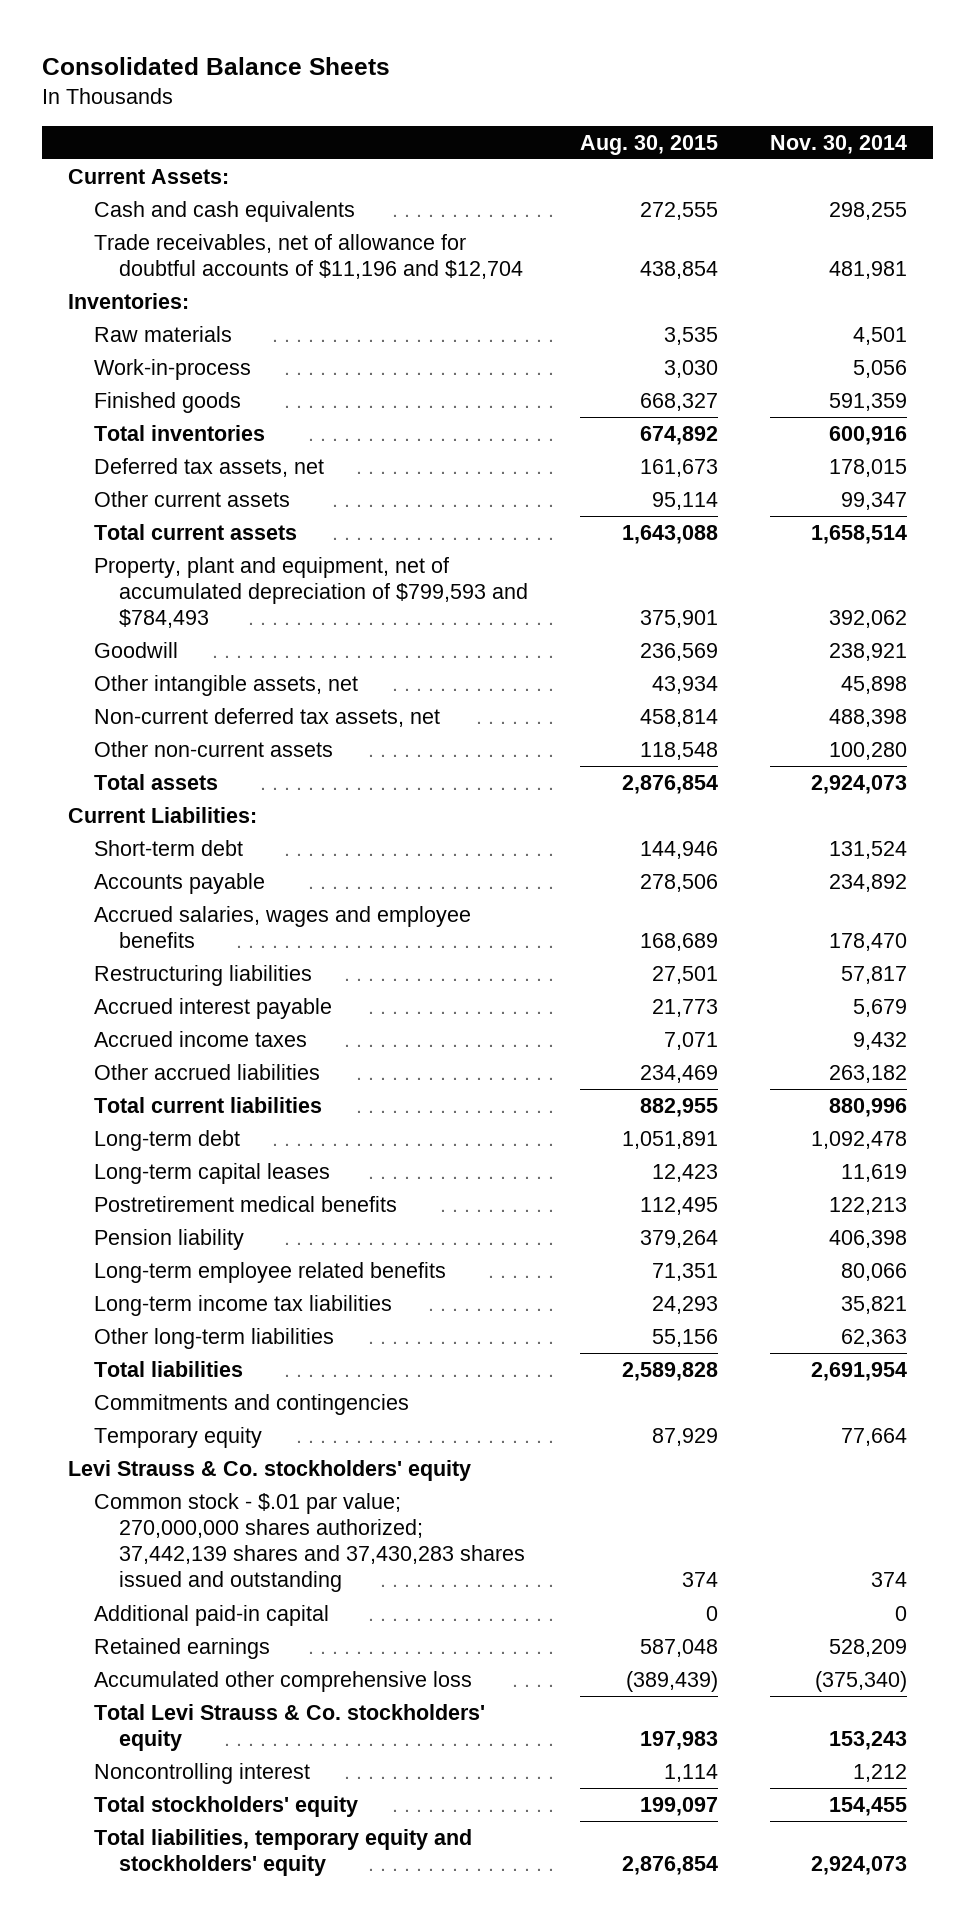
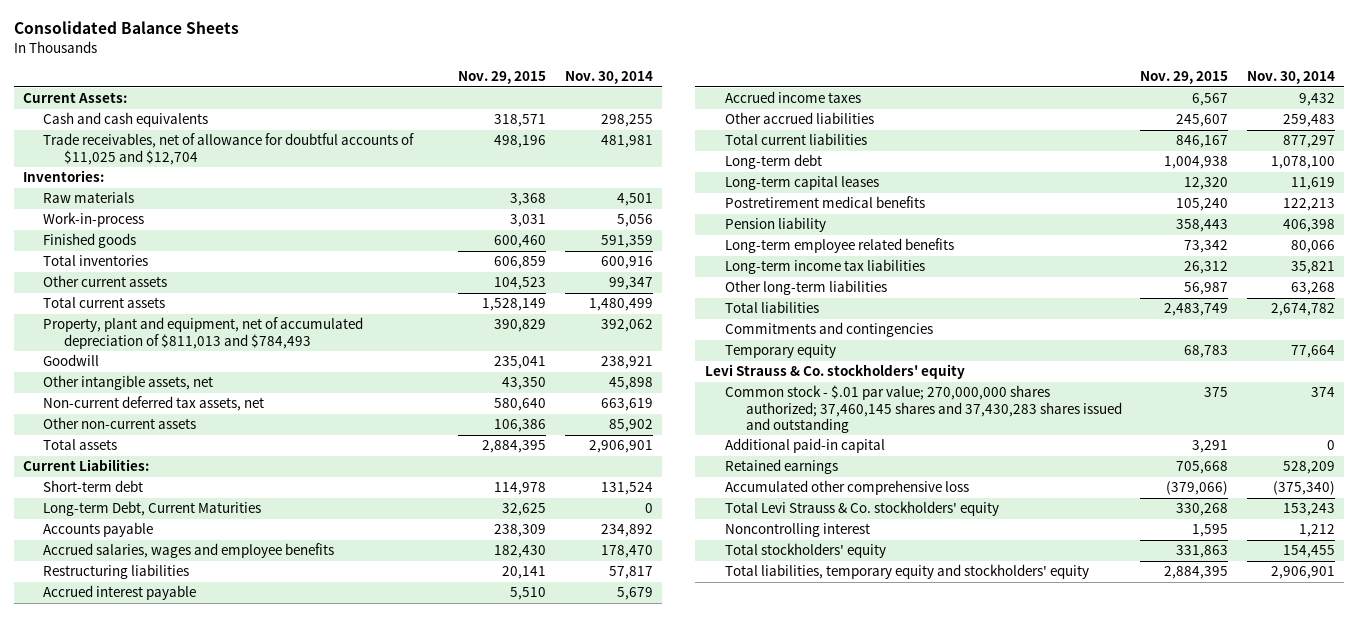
- | Aug. 30, 2015 | Nov. 30, 2014
+ | Nov. 29, 2015 | Nov. 30, 2014
- Trade receivables, net of allowance for doubtful accounts of $11,196 and $12,704 | 438,854 | 481,981
+ Trade receivables, net of allowance for doubtful accounts of $11,025 and $12,704 | 498,196 | 481,981
- Deferred tax assets, net | 161,673 | 178,015
- Total current assets | 1,643,088 | 1,658,514
- Property, plant and equipment, net of accumulated depreciation of $799,593 and $784,493 | 375,901 | 392,062
+ Total current assets | 1,528,149 | 1,480,499
+ Property, plant and equipment, net of accumulated depreciation of $811,013 and $784,493 | 390,829 | 392,062
- Non-current deferred tax assets, net | 458,814 | 488,398
- Other non-current assets | 118,548 | 100,280
- Total assets | 2,876,854 | 2,924,073
+ Non-current deferred tax assets, net | 580,640 | 663,619
+ Other non-current assets | 106,386 | 85,902
+ Total assets | 2,884,395 | 2,906,901
+ Long-term Debt, Current Maturities | 32,625 | 0
- Other accrued liabilities | 234,469 | 263,182
- Total current liabilities | 882,955 | 880,996
- Long-term debt | 1,051,891 | 1,092,478
+ Other accrued liabilities | 245,607 | 259,483
+ Total current liabilities | 846,167 | 877,297
+ Long-term debt | 1,004,938 | 1,078,100
- Other long-term liabilities | 55,156 | 62,363
- Total liabilities | 2,589,828 | 2,691,954
+ Other long-term liabilities | 56,987 | 63,268
+ Total liabilities | 2,483,749 | 2,674,782
- Common stock - $.01 par value; 270,000,000 shares authorized; 37,442,139 shares and 37,430,283 shares issued and outstanding | 374 | 374
+ Common stock - $.01 par value; 270,000,000 shares authorized; 37,460,145 shares and 37,430,283 shares issued and outstanding | 375 | 374
- Total liabilities, temporary equity and stockholders' equity | 2,876,854 | 2,924,073
+ Total liabilities, temporary equity and stockholders' equity | 2,884,395 | 2,906,901

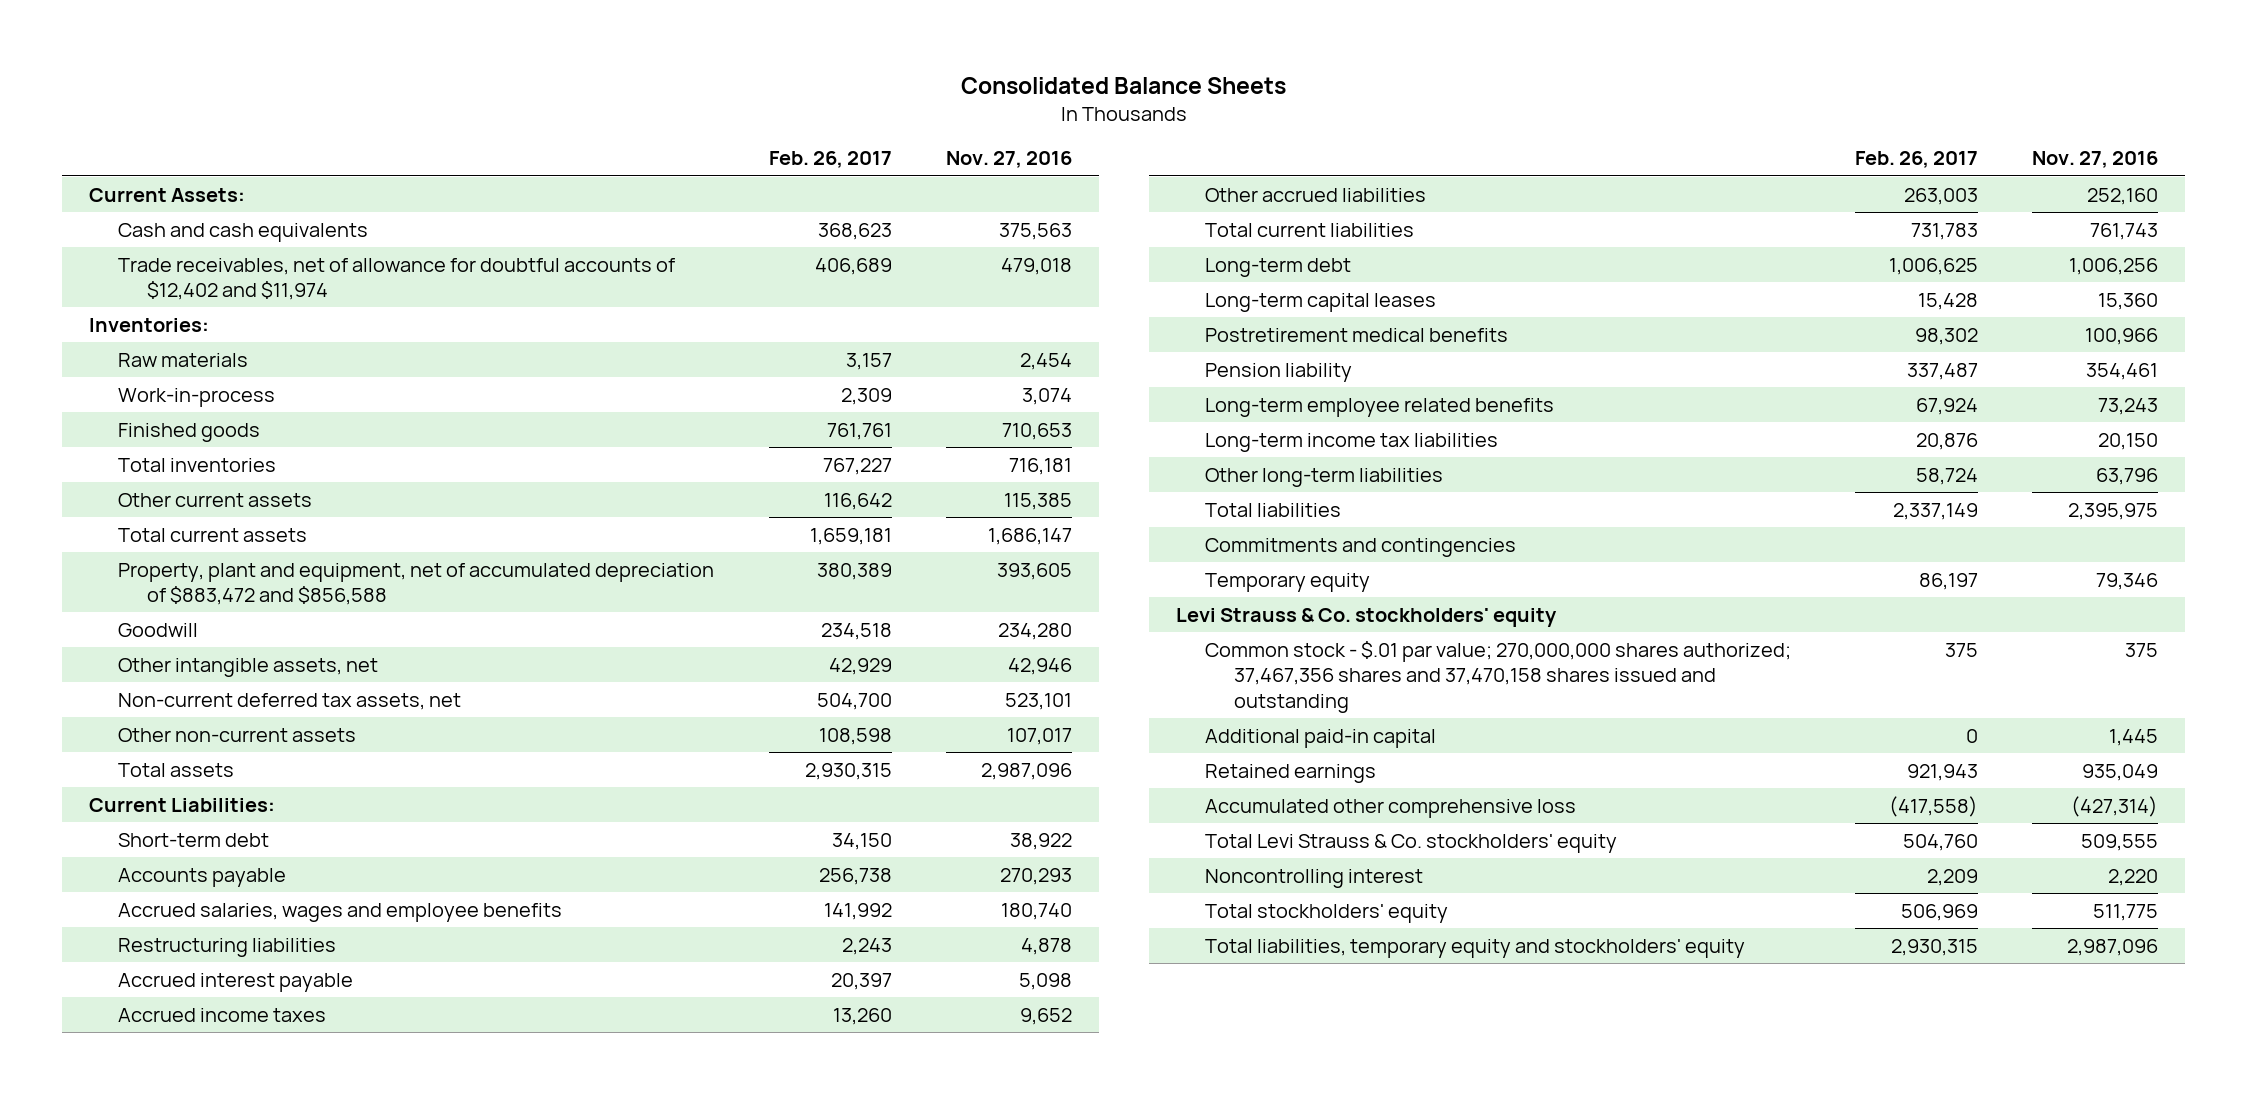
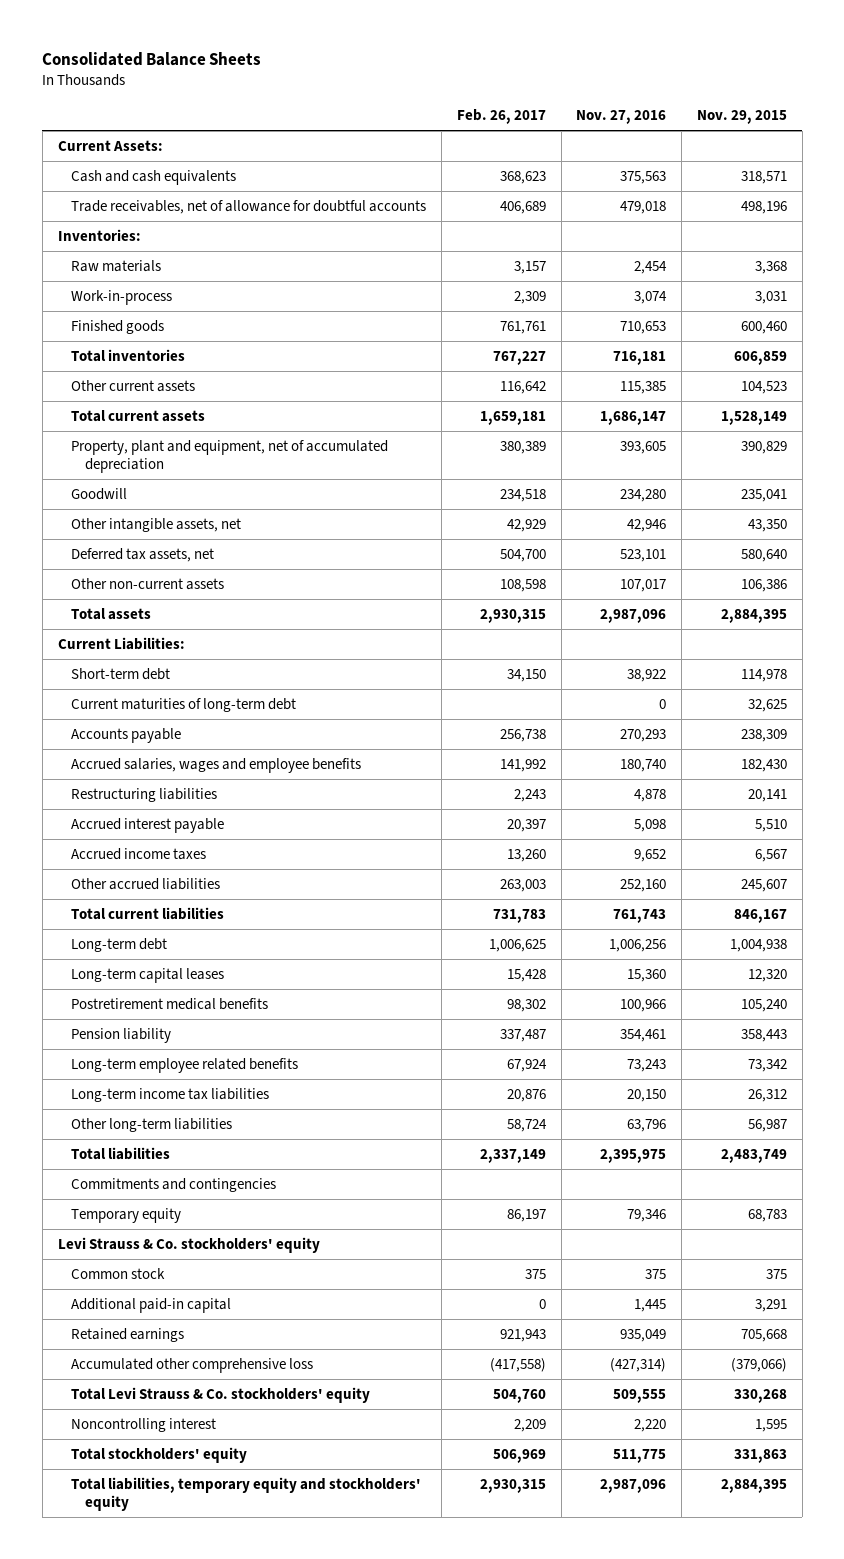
- | Feb. 26, 2017 | Nov. 27, 2016
+ | Feb. 26, 2017 | Nov. 27, 2016 | Nov. 29, 2015
- Trade receivables, net of allowance for doubtful accounts of $12,402 and $11,974 | 406,689 | 479,018
+ Trade receivables, net of allowance for doubtful accounts | 406,689 | 479,018 | 498,196
- Property, plant and equipment, net of accumulated depreciation of $883,472 and $856,588 | 380,389 | 393,605
+ Property, plant and equipment, net of accumulated depreciation | 380,389 | 393,605 | 390,829
- Non-current deferred tax assets, net | 504,700 | 523,101
+ Deferred tax assets, net | 504,700 | 523,101 | 580,640
+ Current maturities of long-term debt | | 0 | 32,625
- Common stock - $.01 par value; 270,000,000 shares authorized; 37,467,356 shares and 37,470,158 shares issued and outstanding | 375 | 375
+ Common stock | 375 | 375 | 375

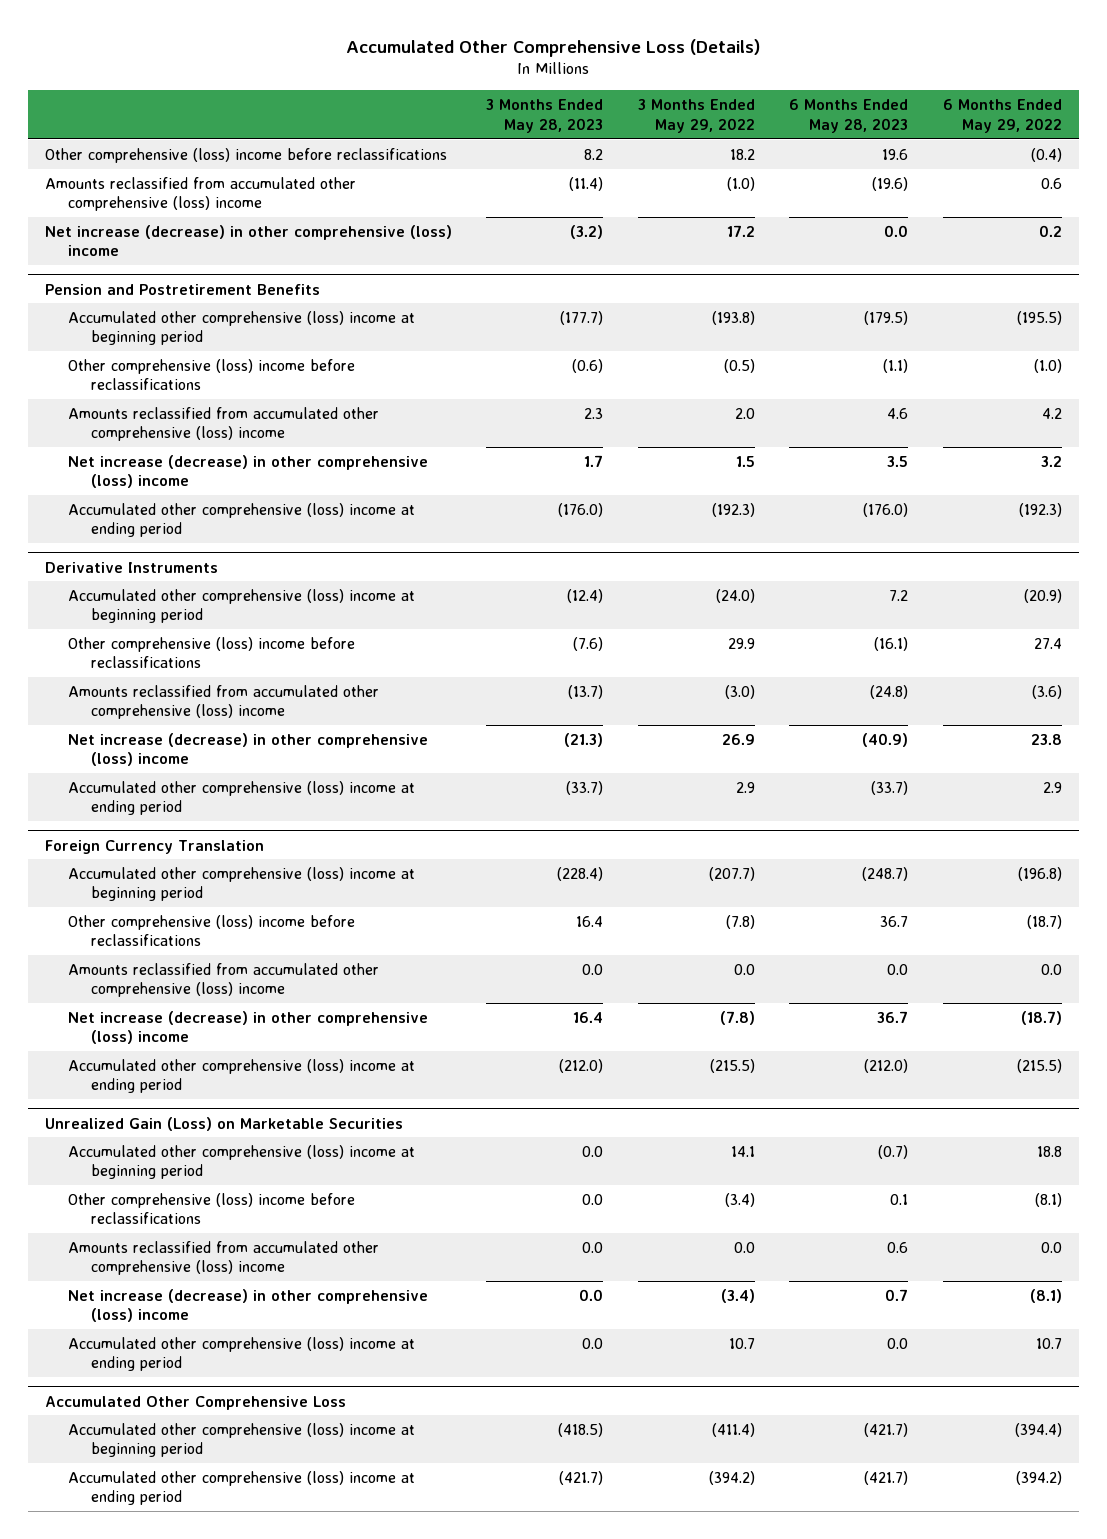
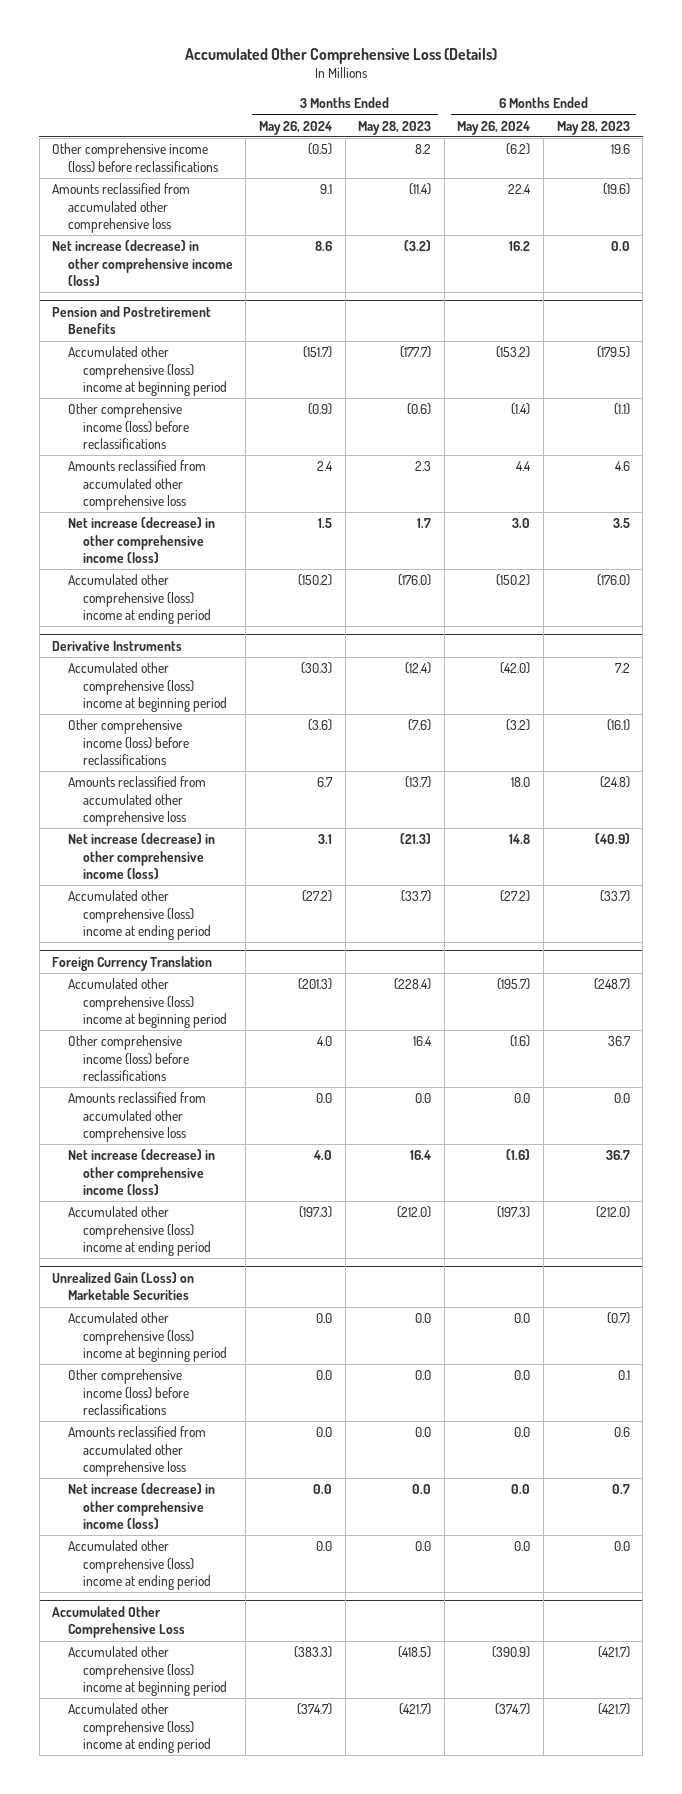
- | 3 Months Ended May 28, 2023 | 3 Months Ended May 29, 2022 | 6 Months Ended May 28, 2023 | 6 Months Ended May 29, 2022
+ | 3 Months Ended May 26, 2024 | 3 Months Ended May 28, 2023 | 6 Months Ended May 26, 2024 | 6 Months Ended May 28, 2023
- Other comprehensive (loss) income before reclassifications | 8.2 | 18.2 | 19.6 | (0.4)
- Amounts reclassified from accumulated other comprehensive (loss) income | (11.4) | (1.0) | (19.6) | 0.6
- Net increase (decrease) in other comprehensive (loss) income | (3.2) | 17.2 | 0.0 | 0.2
+ Other comprehensive income (loss) before reclassifications | (0.5) | 8.2 | (6.2) | 19.6
+ Amounts reclassified from accumulated other comprehensive loss | 9.1 | (11.4) | 22.4 | (19.6)
+ Net increase (decrease) in other comprehensive income (loss) | 8.6 | (3.2) | 16.2 | 0.0
@ Pension and Postretirement Benefits
- Other comprehensive (loss) income before reclassifications | (0.6) | (0.5) | (1.1) | (1.0)
- Amounts reclassified from accumulated other comprehensive (loss) income | 2.3 | 2.0 | 4.6 | 4.2
- Net increase (decrease) in other comprehensive (loss) income | 1.7 | 1.5 | 3.5 | 3.2
+ Other comprehensive income (loss) before reclassifications | (0.9) | (0.6) | (1.4) | (1.1)
+ Amounts reclassified from accumulated other comprehensive loss | 2.4 | 2.3 | 4.4 | 4.6
+ Net increase (decrease) in other comprehensive income (loss) | 1.5 | 1.7 | 3.0 | 3.5
@ Derivative Instruments
- Other comprehensive (loss) income before reclassifications | (7.6) | 29.9 | (16.1) | 27.4
- Amounts reclassified from accumulated other comprehensive (loss) income | (13.7) | (3.0) | (24.8) | (3.6)
- Net increase (decrease) in other comprehensive (loss) income | (21.3) | 26.9 | (40.9) | 23.8
+ Other comprehensive income (loss) before reclassifications | (3.6) | (7.6) | (3.2) | (16.1)
+ Amounts reclassified from accumulated other comprehensive loss | 6.7 | (13.7) | 18.0 | (24.8)
+ Net increase (decrease) in other comprehensive income (loss) | 3.1 | (21.3) | 14.8 | (40.9)
@ Foreign Currency Translation
- Other comprehensive (loss) income before reclassifications | 16.4 | (7.8) | 36.7 | (18.7)
- Amounts reclassified from accumulated other comprehensive (loss) income | 0.0 | 0.0 | 0.0 | 0.0
- Net increase (decrease) in other comprehensive (loss) income | 16.4 | (7.8) | 36.7 | (18.7)
+ Other comprehensive income (loss) before reclassifications | 4.0 | 16.4 | (1.6) | 36.7
+ Amounts reclassified from accumulated other comprehensive loss | 0.0 | 0.0 | 0.0 | 0.0
+ Net increase (decrease) in other comprehensive income (loss) | 4.0 | 16.4 | (1.6) | 36.7
@ Unrealized Gain (Loss) on Marketable Securities
- Other comprehensive (loss) income before reclassifications | 0.0 | (3.4) | 0.1 | (8.1)
- Amounts reclassified from accumulated other comprehensive (loss) income | 0.0 | 0.0 | 0.6 | 0.0
- Net increase (decrease) in other comprehensive (loss) income | 0.0 | (3.4) | 0.7 | (8.1)
+ Other comprehensive income (loss) before reclassifications | 0.0 | 0.0 | 0.0 | 0.1
+ Amounts reclassified from accumulated other comprehensive loss | 0.0 | 0.0 | 0.0 | 0.6
+ Net increase (decrease) in other comprehensive income (loss) | 0.0 | 0.0 | 0.0 | 0.7

